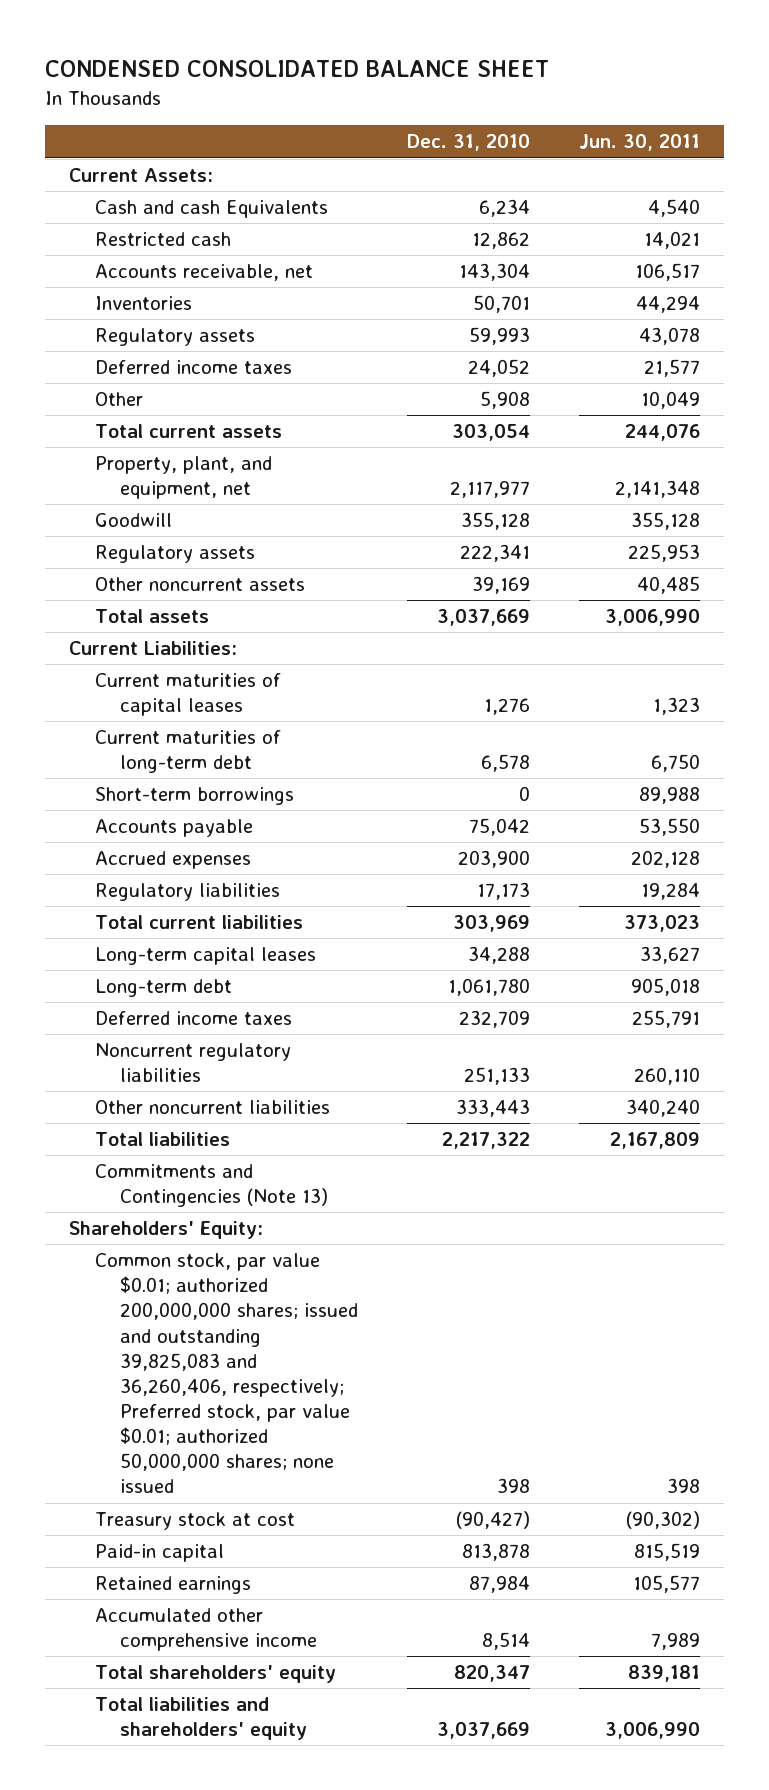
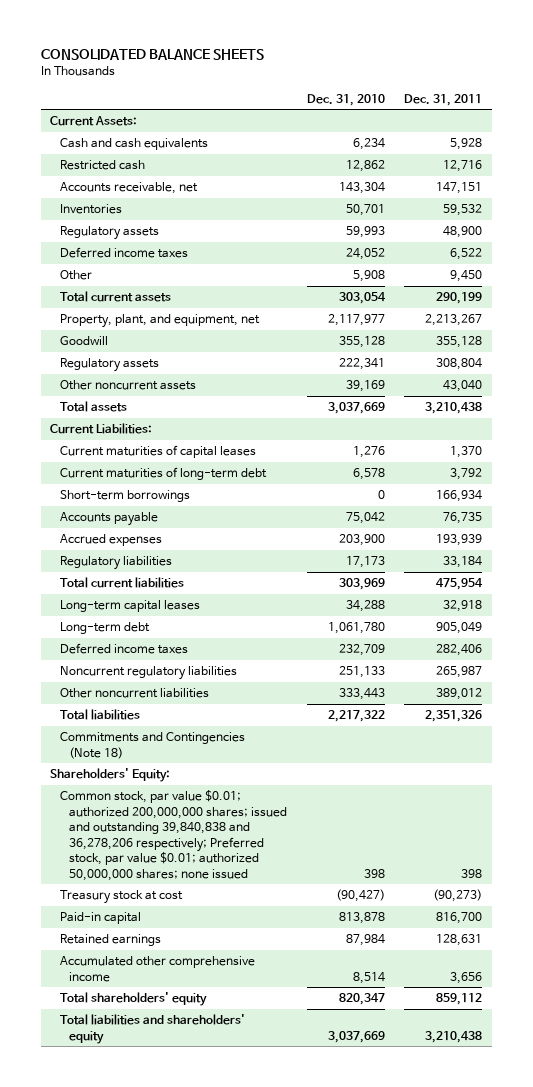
- CONDENSED CONSOLIDATED BALANCE SHEET
+ CONSOLIDATED BALANCE SHEETS
- | Dec. 31, 2010 | Jun. 30, 2011
+ | Dec. 31, 2010 | Dec. 31, 2011
- Cash and cash Equivalents | 6,234 | 4,540
+ Cash and cash equivalents | 6,234 | 5,928
- Commitments and Contingencies (Note 13)
+ Commitments and Contingencies (Note 18)
- Common stock, par value $0.01; authorized 200,000,000 shares; issued and outstanding 39,825,083 and 36,260,406, respectively; Preferred stock, par value $0.01; authorized 50,000,000 shares; none issued | 398 | 398
+ Common stock, par value $0.01; authorized 200,000,000 shares; issued and outstanding 39,840,838 and 36,278,206 respectively; Preferred stock, par value $0.01; authorized 50,000,000 shares; none issued | 398 | 398

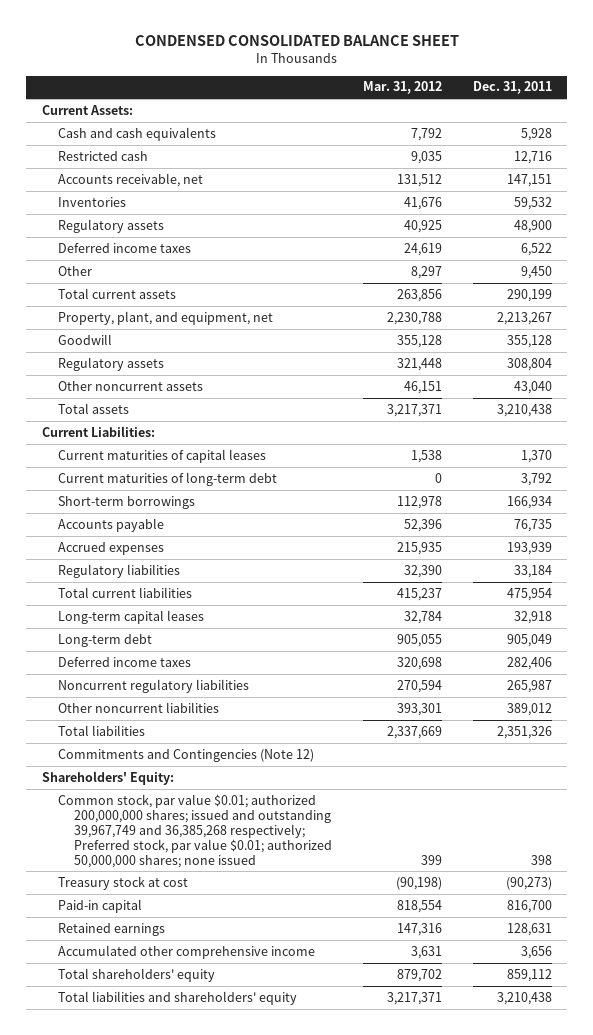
- CONSOLIDATED BALANCE SHEETS
+ CONDENSED CONSOLIDATED BALANCE SHEET
- | Dec. 31, 2010 | Dec. 31, 2011
+ | Mar. 31, 2012 | Dec. 31, 2011
- Commitments and Contingencies (Note 18)
+ Commitments and Contingencies (Note 12)
- Common stock, par value $0.01; authorized 200,000,000 shares; issued and outstanding 39,840,838 and 36,278,206 respectively; Preferred stock, par value $0.01; authorized 50,000,000 shares; none issued | 398 | 398
+ Common stock, par value $0.01; authorized 200,000,000 shares; issued and outstanding 39,967,749 and 36,385,268 respectively; Preferred stock, par value $0.01; authorized 50,000,000 shares; none issued | 399 | 398

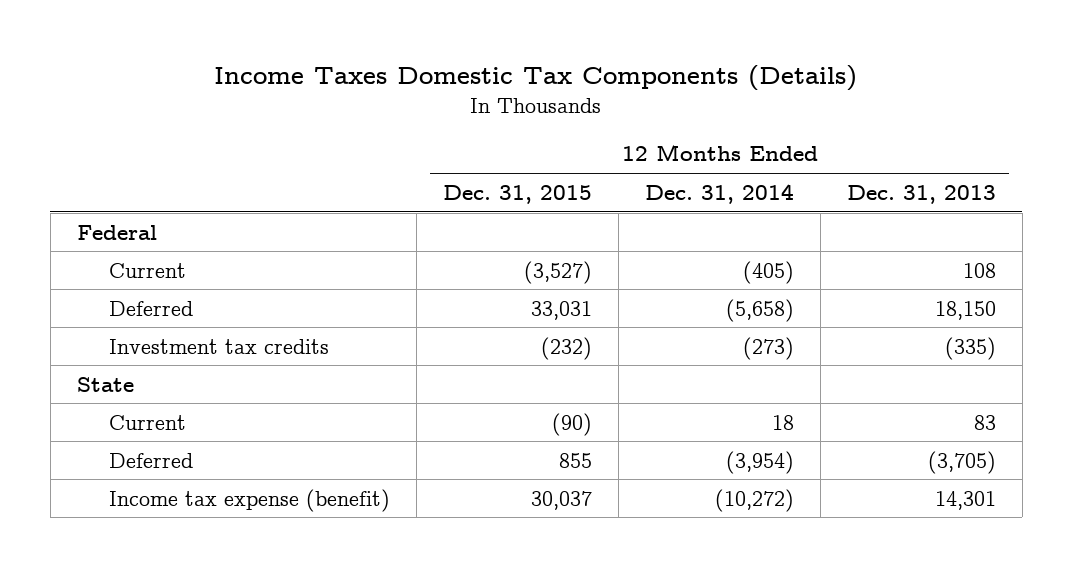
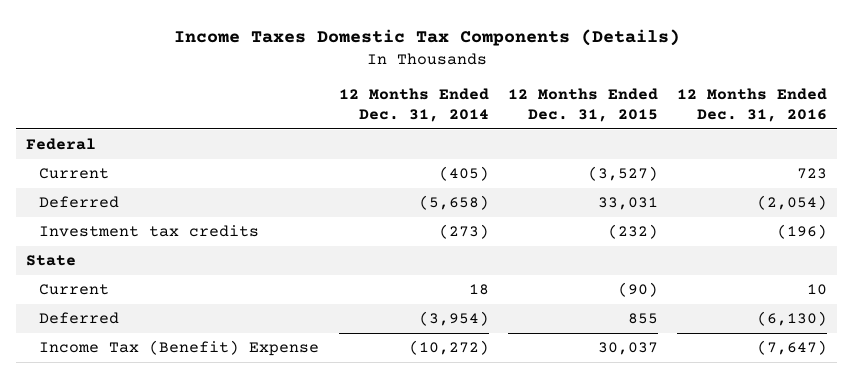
- | 12 Months Ended Dec. 31, 2015 | 12 Months Ended Dec. 31, 2014 | 12 Months Ended Dec. 31, 2013
+ | 12 Months Ended Dec. 31, 2014 | 12 Months Ended Dec. 31, 2015 | 12 Months Ended Dec. 31, 2016
- Income tax expense (benefit) | 30,037 | (10,272) | 14,301
+ Income Tax (Benefit) Expense | (10,272) | 30,037 | (7,647)

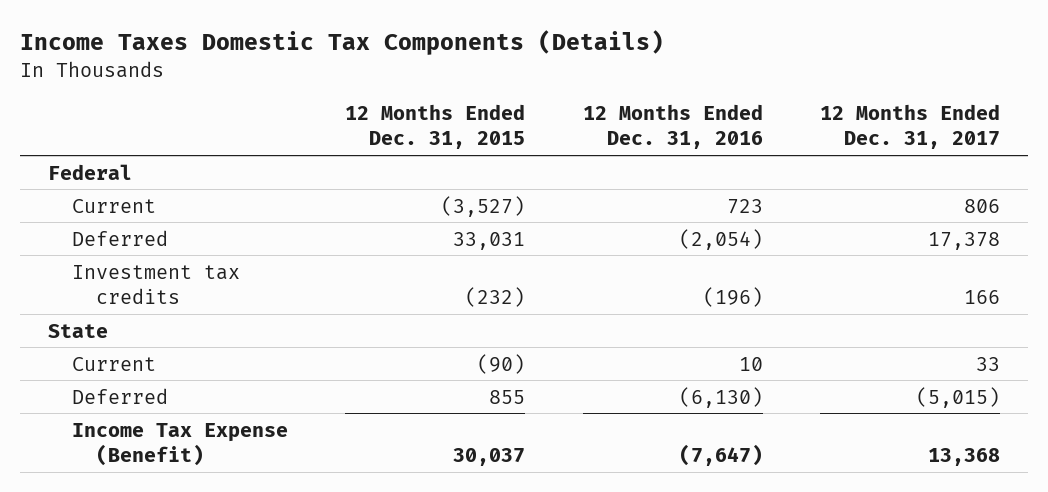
- | 12 Months Ended Dec. 31, 2014 | 12 Months Ended Dec. 31, 2015 | 12 Months Ended Dec. 31, 2016
+ | 12 Months Ended Dec. 31, 2015 | 12 Months Ended Dec. 31, 2016 | 12 Months Ended Dec. 31, 2017
- Income Tax (Benefit) Expense | (10,272) | 30,037 | (7,647)
+ Income Tax Expense (Benefit) | 30,037 | (7,647) | 13,368

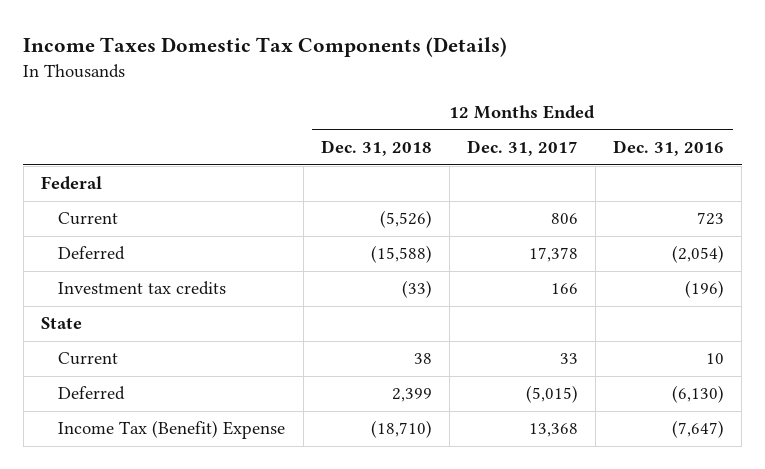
- | 12 Months Ended Dec. 31, 2015 | 12 Months Ended Dec. 31, 2016 | 12 Months Ended Dec. 31, 2017
+ | 12 Months Ended Dec. 31, 2018 | 12 Months Ended Dec. 31, 2017 | 12 Months Ended Dec. 31, 2016
- Income Tax Expense (Benefit) | 30,037 | (7,647) | 13,368
+ Income Tax (Benefit) Expense | (18,710) | 13,368 | (7,647)

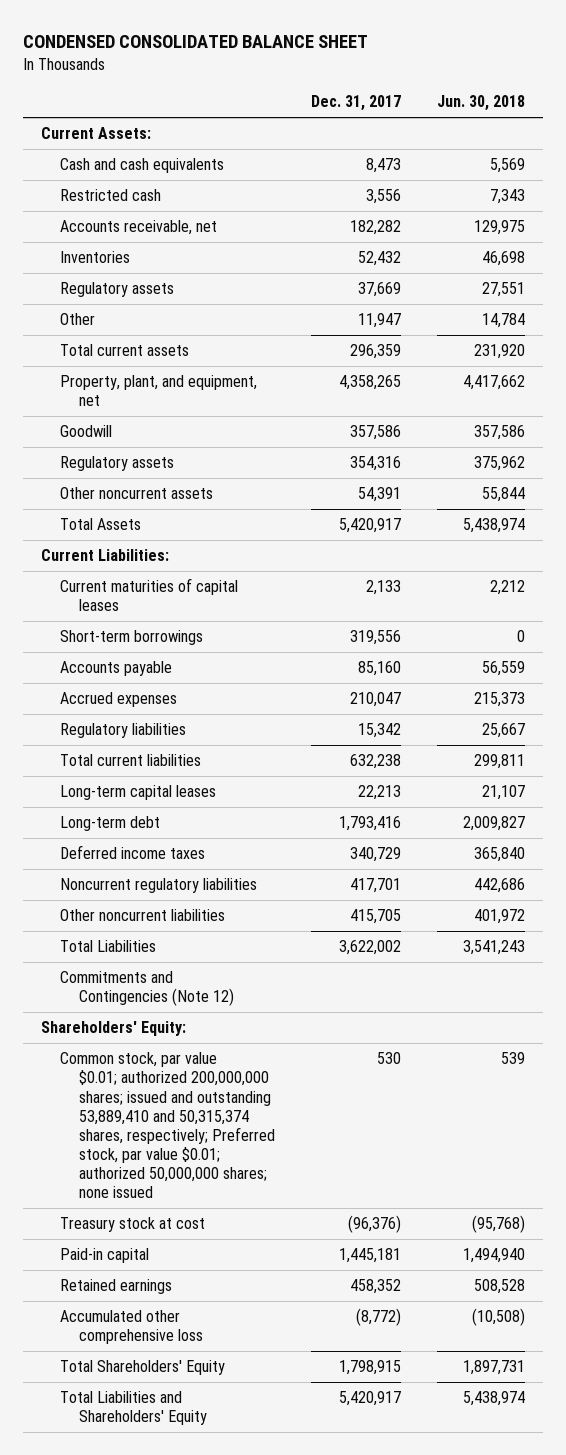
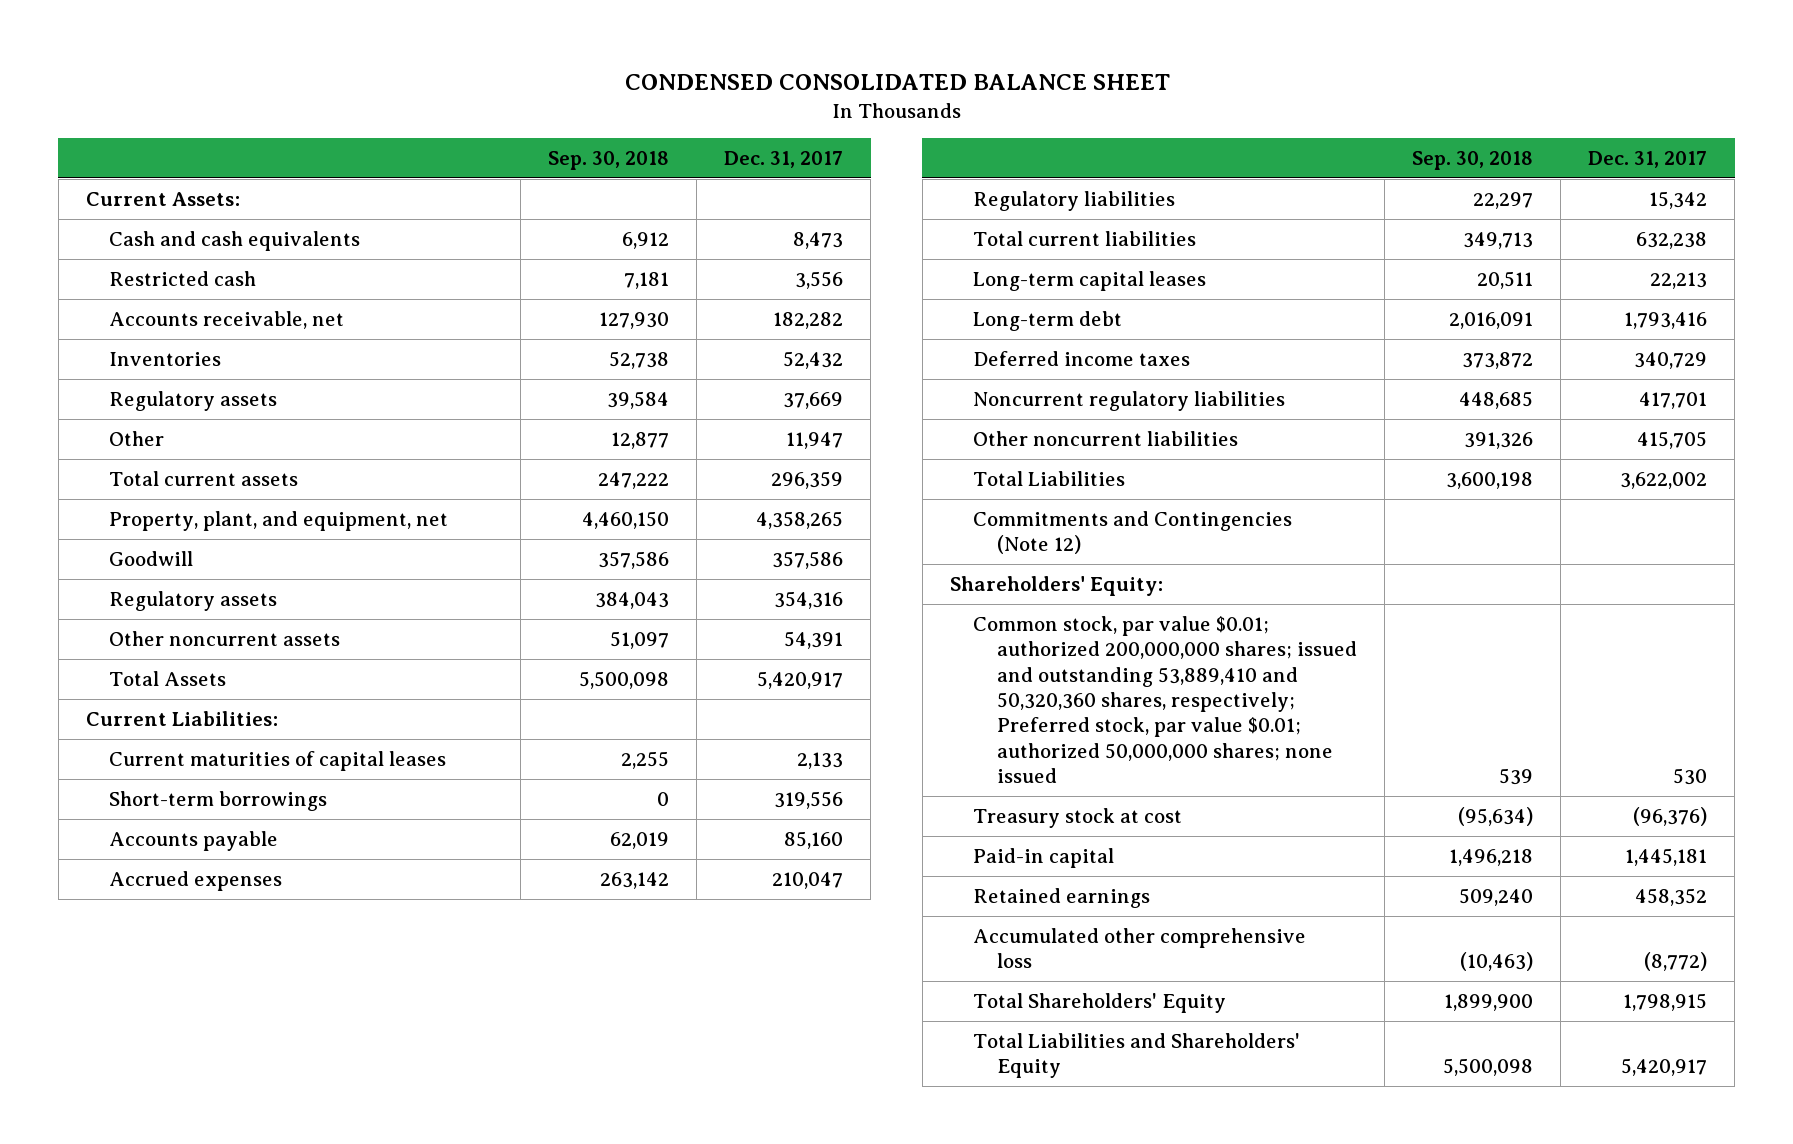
- | Dec. 31, 2017 | Jun. 30, 2018
+ | Sep. 30, 2018 | Dec. 31, 2017
- Common stock, par value $0.01; authorized 200,000,000 shares; issued and outstanding 53,889,410 and 50,315,374 shares, respectively; Preferred stock, par value $0.01; authorized 50,000,000 shares; none issued | 530 | 539
+ Common stock, par value $0.01; authorized 200,000,000 shares; issued and outstanding 53,889,410 and 50,320,360 shares, respectively; Preferred stock, par value $0.01; authorized 50,000,000 shares; none issued | 539 | 530

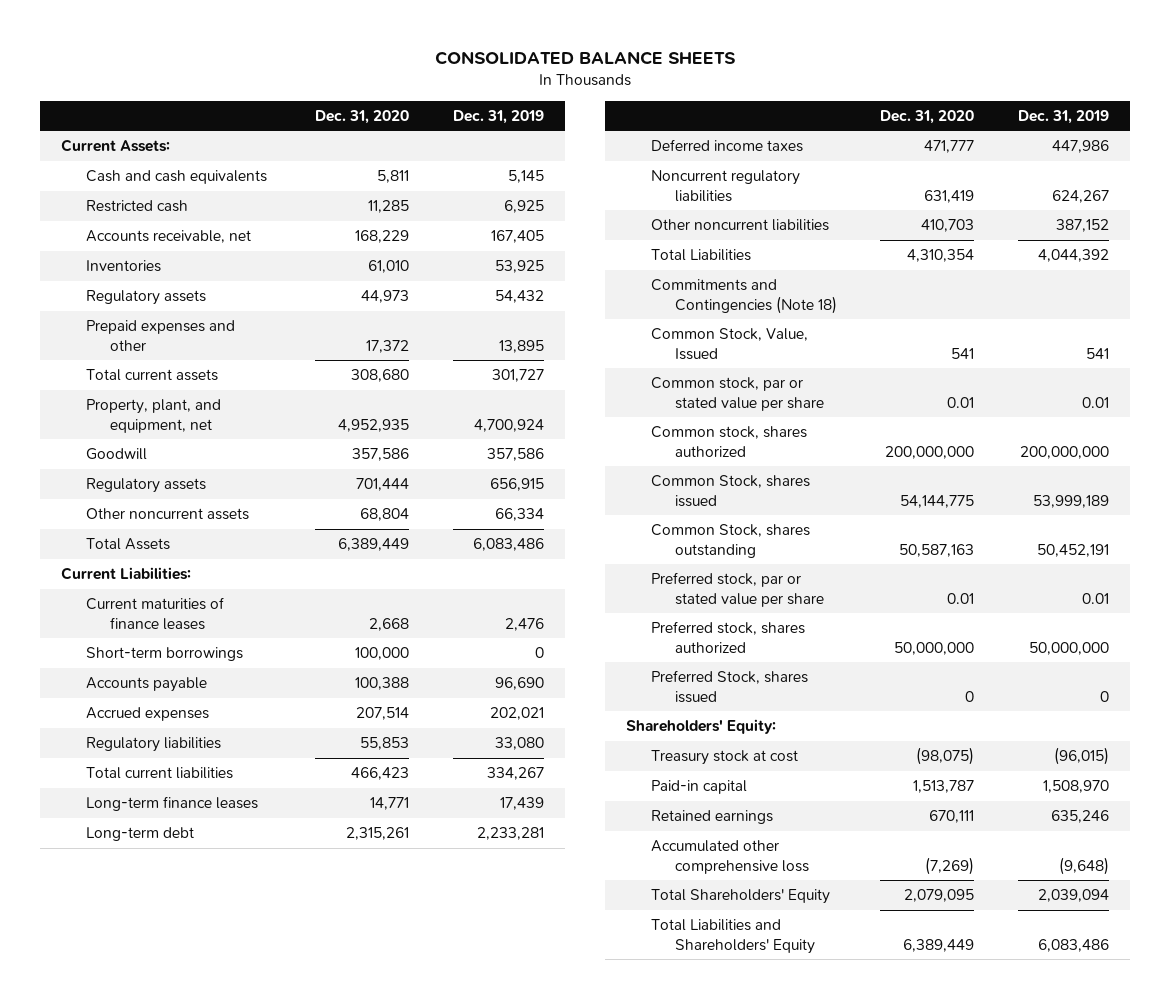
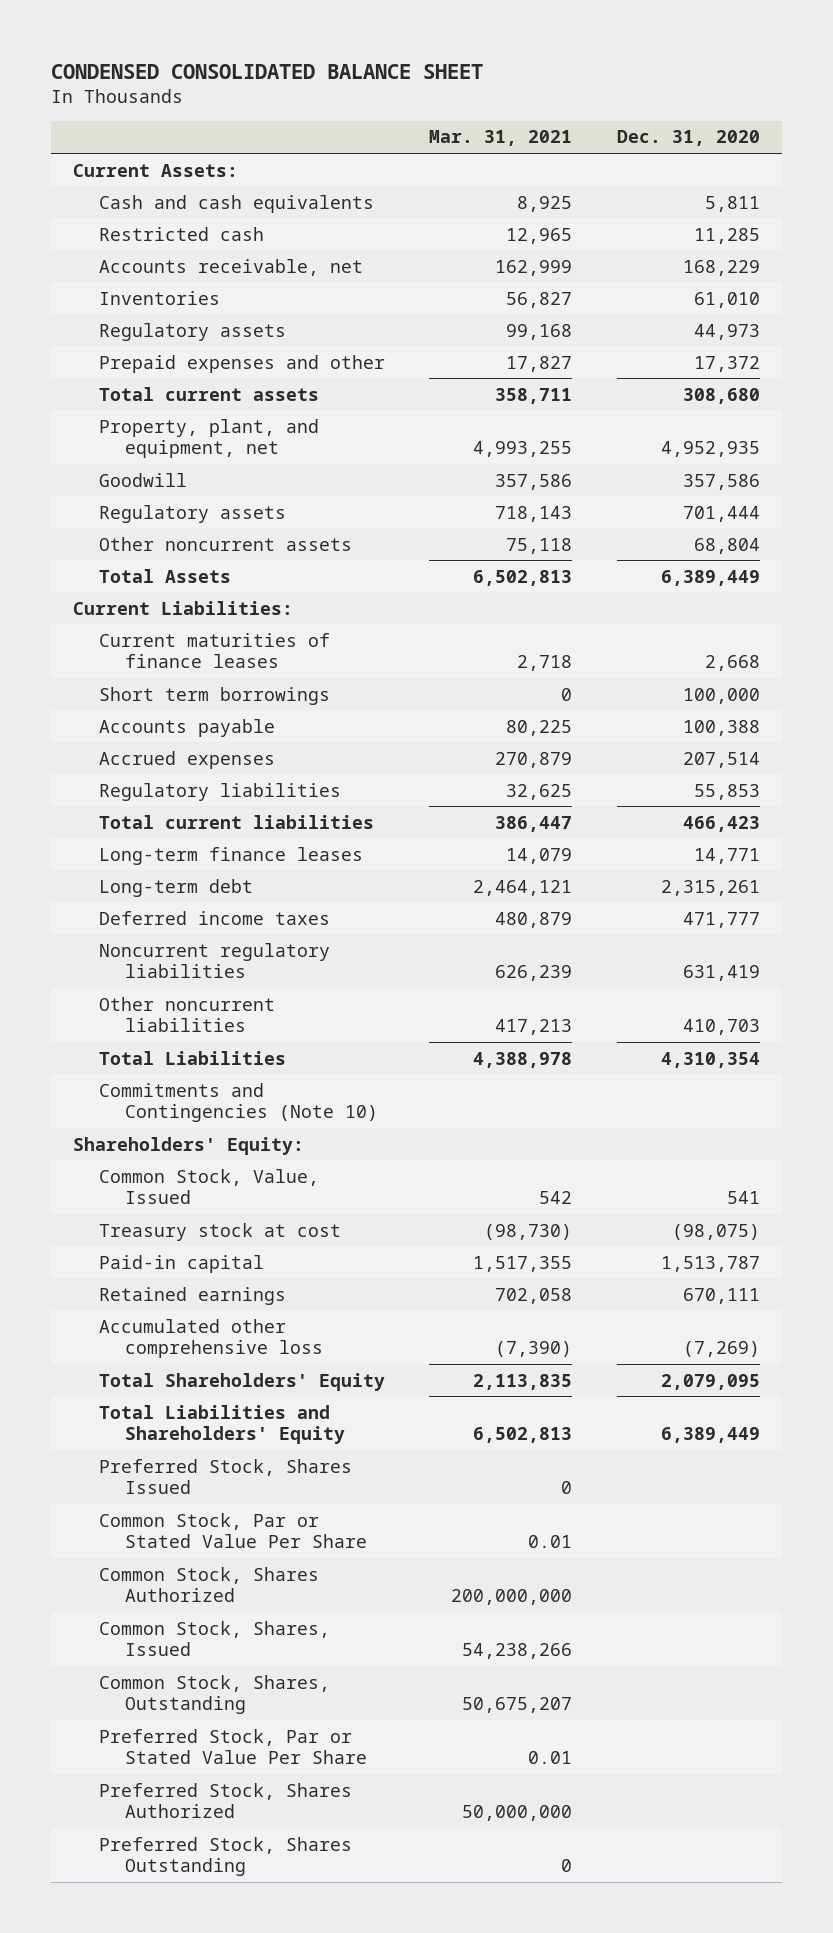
- CONSOLIDATED BALANCE SHEETS
+ CONDENSED CONSOLIDATED BALANCE SHEET
- | Dec. 31, 2020 | Dec. 31, 2019
+ | Mar. 31, 2021 | Dec. 31, 2020
- Short-term borrowings | 100,000 | 0
+ Short term borrowings | 0 | 100,000
- Commitments and Contingencies (Note 18)
- Common stock, par or stated value per share | 0.01 | 0.01
- Common stock, shares authorized | 200,000,000 | 200,000,000
- Common Stock, shares issued | 54,144,775 | 53,999,189
- Common Stock, shares outstanding | 50,587,163 | 50,452,191
- Preferred stock, par or stated value per share | 0.01 | 0.01
- Preferred stock, shares authorized | 50,000,000 | 50,000,000
- Preferred Stock, shares issued | 0 | 0
+ Commitments and Contingencies (Note 10)
moved down: Common Stock, Value, Issued | 542 | 541
+ Preferred Stock, Shares Issued | 0 |
+ Common Stock, Par or Stated Value Per Share | 0.01 |
+ Common Stock, Shares Authorized | 200,000,000 |
+ Common Stock, Shares, Issued | 54,238,266 |
+ Common Stock, Shares, Outstanding | 50,675,207 |
+ Preferred Stock, Par or Stated Value Per Share | 0.01 |
+ Preferred Stock, Shares Authorized | 50,000,000 |
+ Preferred Stock, Shares Outstanding | 0 |

